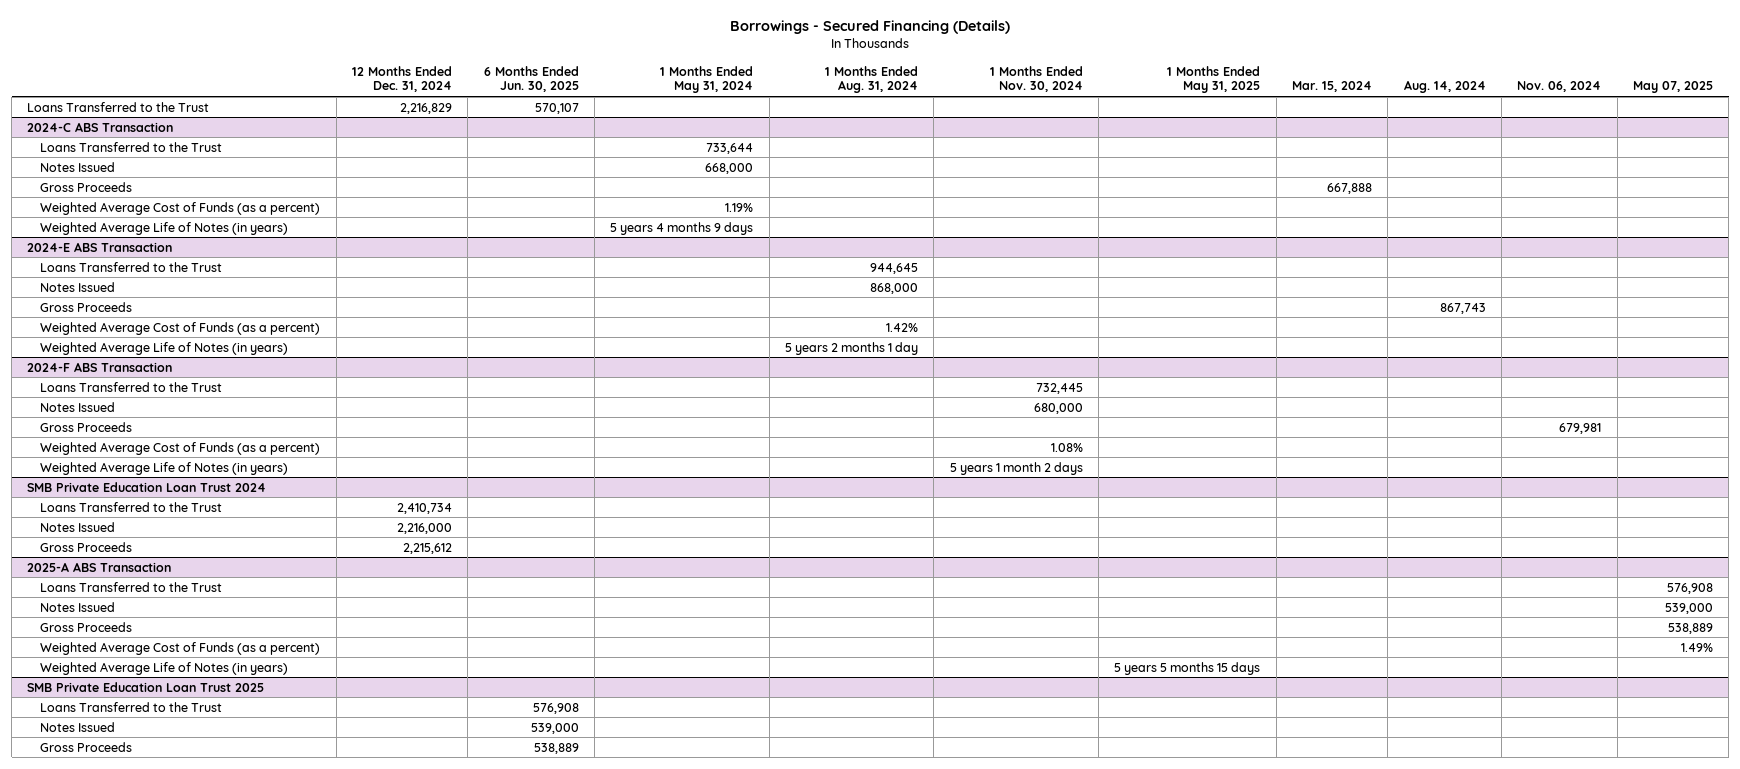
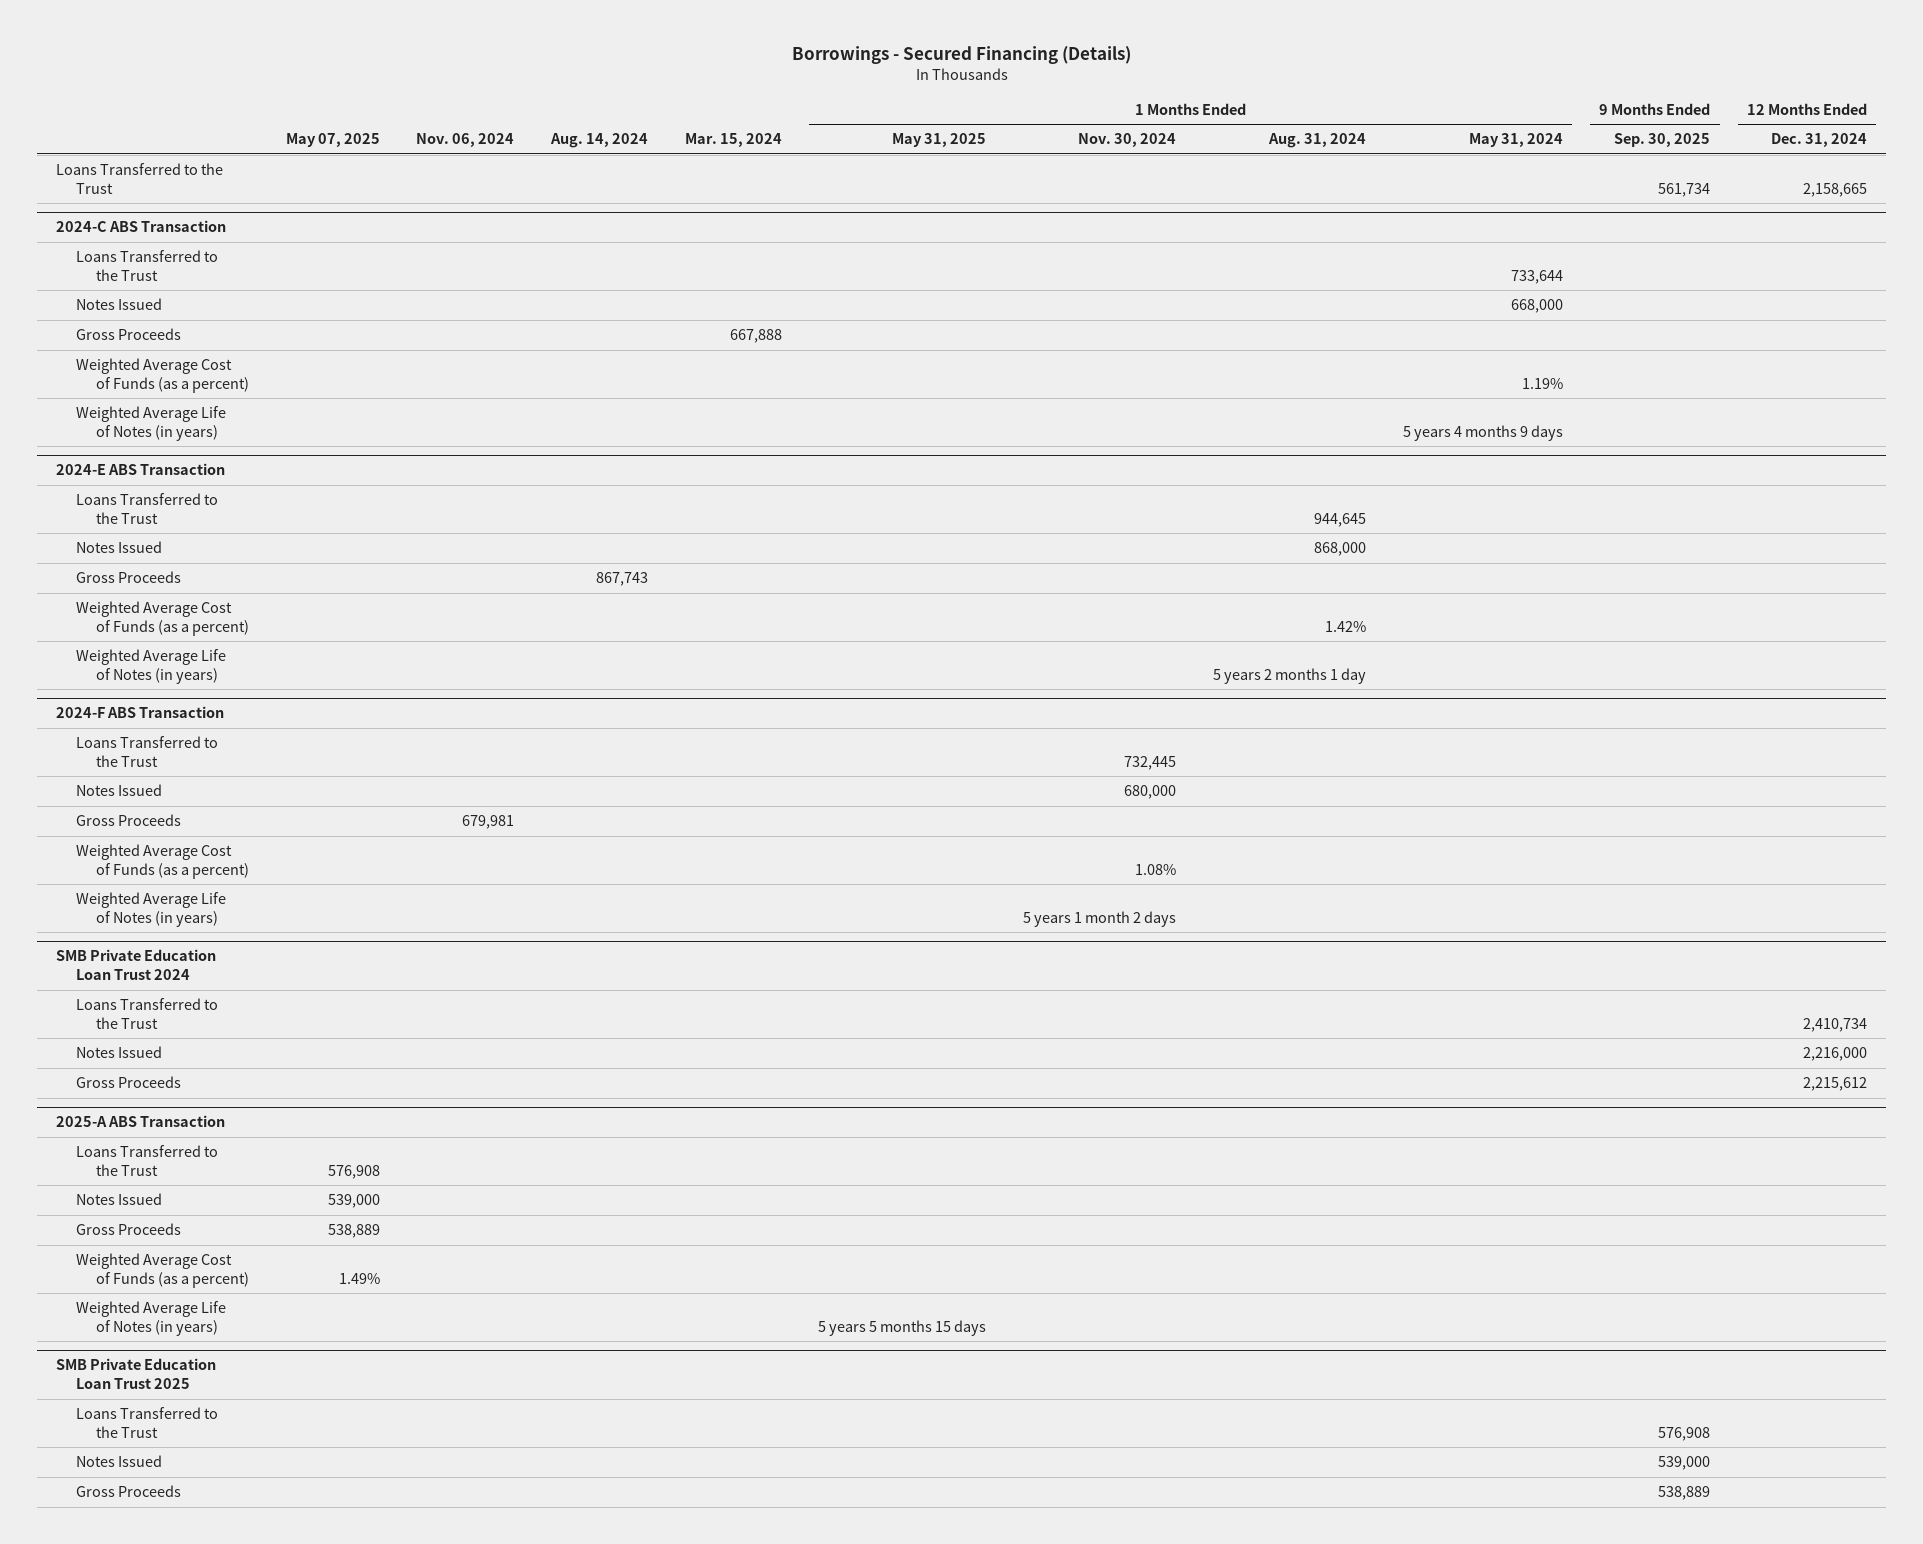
- | 12 Months Ended Dec. 31, 2024 | 6 Months Ended Jun. 30, 2025 | 1 Months Ended May 31, 2024 | 1 Months Ended Aug. 31, 2024 | 1 Months Ended Nov. 30, 2024 | 1 Months Ended May 31, 2025 | Mar. 15, 2024 | Aug. 14, 2024 | Nov. 06, 2024 | May 07, 2025
+ | May 07, 2025 | Nov. 06, 2024 | Aug. 14, 2024 | Mar. 15, 2024 | 1 Months Ended May 31, 2025 | 1 Months Ended Nov. 30, 2024 | 1 Months Ended Aug. 31, 2024 | 1 Months Ended May 31, 2024 | 9 Months Ended Sep. 30, 2025 | 12 Months Ended Dec. 31, 2024
- Loans Transferred to the Trust | 2,216,829 | 570,107 | | | | | | | |
+ Loans Transferred to the Trust | | | | | | | | | 561,734 | 2,158,665

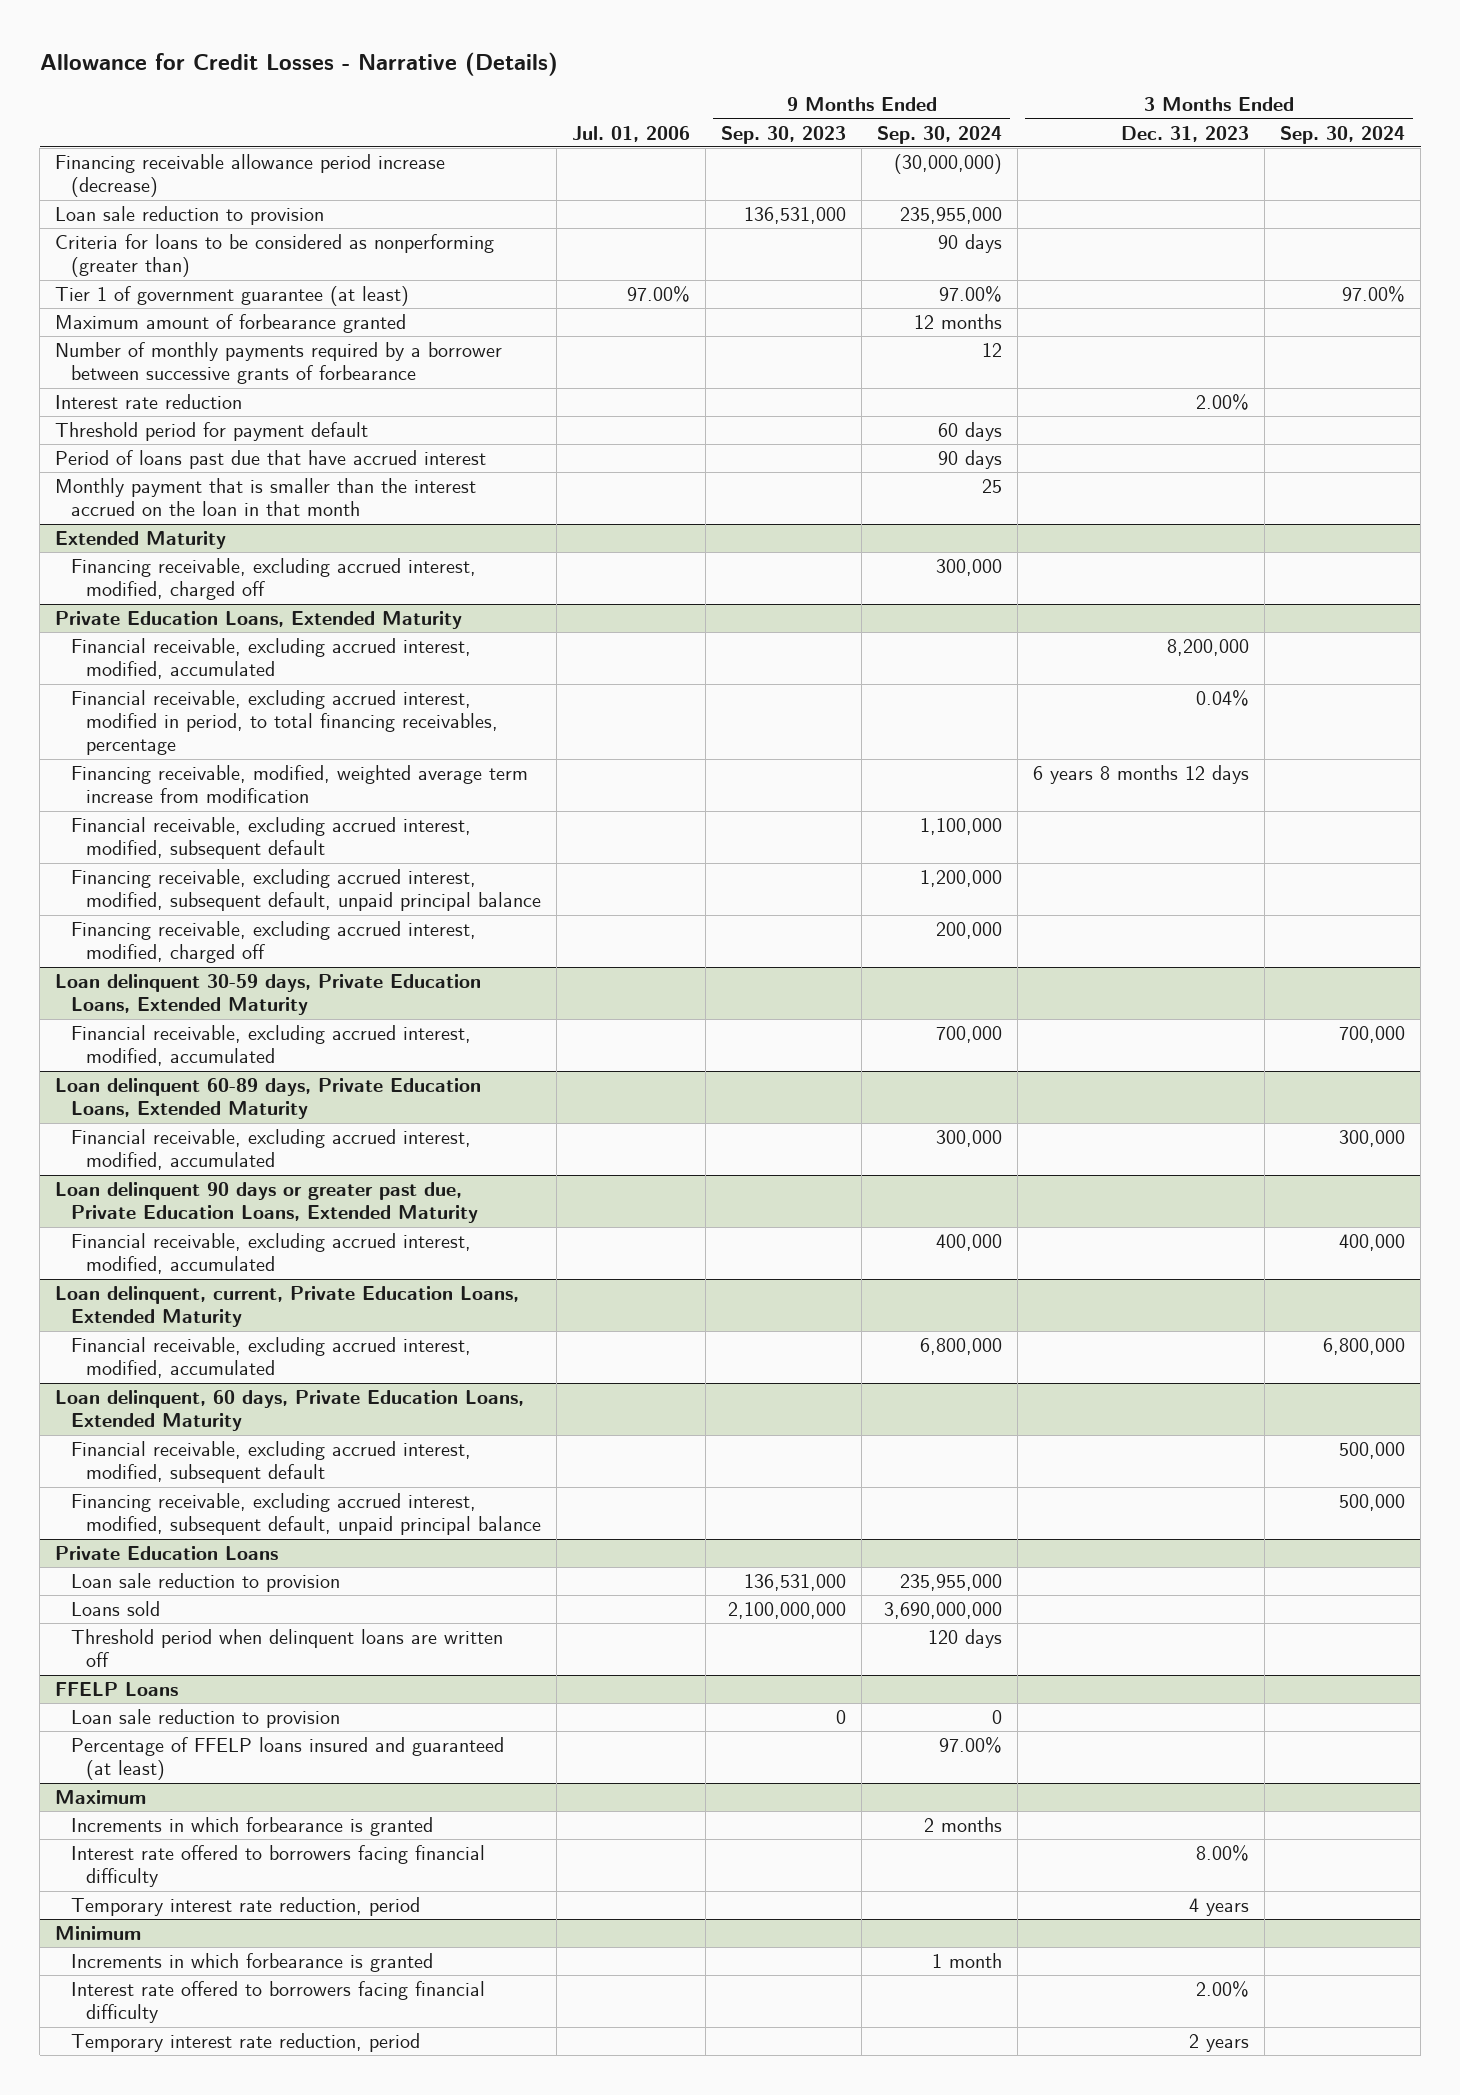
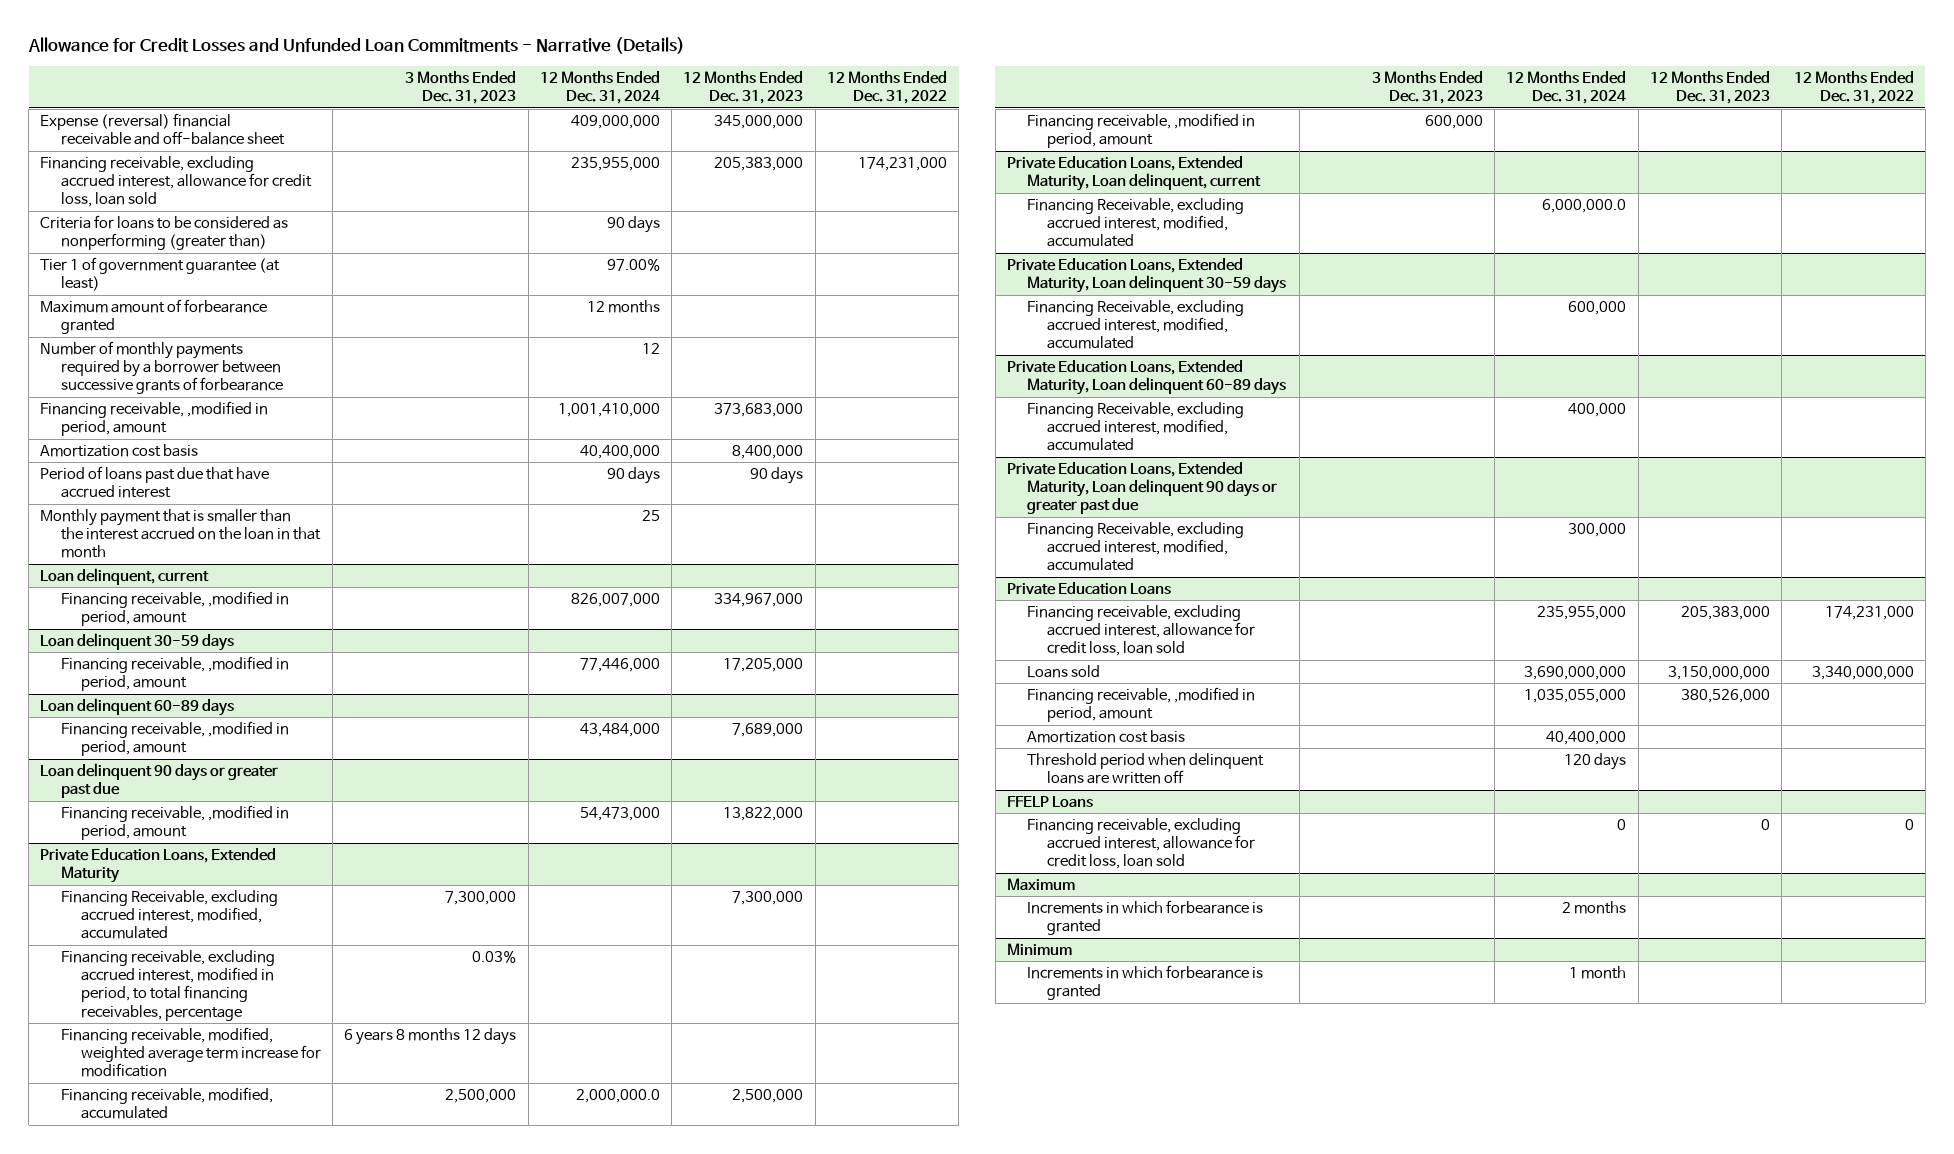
- Allowance for Credit Losses - Narrative (Details)
+ Allowance for Credit Losses and Unfunded Loan Commitments - Narrative (Details)
- | Jul. 01, 2006 | 9 Months Ended Sep. 30, 2023 | 9 Months Ended Sep. 30, 2024 | 3 Months Ended Dec. 31, 2023 | 3 Months Ended Sep. 30, 2024
+ | 3 Months Ended Dec. 31, 2023 | 12 Months Ended Dec. 31, 2024 | 12 Months Ended Dec. 31, 2023 | 12 Months Ended Dec. 31, 2022
- Financing receivable allowance period increase (decrease) | | | (30,000,000) | |
- Loan sale reduction to provision | | 136,531,000 | 235,955,000 | |
+ Expense (reversal) financial receivable and off-balance sheet | | 409,000,000 | 345,000,000 |
+ Financing receivable, excluding accrued interest, allowance for credit loss, loan sold | | 235,955,000 | 205,383,000 | 174,231,000
- Interest rate reduction | | | | 2.00% |
- Threshold period for payment default | | | 60 days | |
+ Financing receivable, ,modified in period, amount | | 1,001,410,000 | 373,683,000 |
+ Amortization cost basis | | 40,400,000 | 8,400,000 |
- Extended Maturity
- Financing receivable, excluding accrued interest, modified, charged off | | | 300,000 | |
+ Loan delinquent, current
+ Financing receivable, ,modified in period, amount | | 826,007,000 | 334,967,000 |
+ Loan delinquent 30-59 days
+ Financing receivable, ,modified in period, amount | | 77,446,000 | 17,205,000 |
+ Loan delinquent 60-89 days
+ Financing receivable, ,modified in period, amount | | 43,484,000 | 7,689,000 |
+ Loan delinquent 90 days or greater past due
+ Financing receivable, ,modified in period, amount | | 54,473,000 | 13,822,000 |
@ Private Education Loans, Extended Maturity
- Financial receivable, excluding accrued interest, modified, accumulated | | | | 8,200,000 |
- Financial receivable, excluding accrued interest, modified in period, to total financing receivables, percentage | | | | 0.04% |
- Financing receivable, modified, weighted average term increase from modification | | | | 6 years 8 months 12 days |
- Financial receivable, excluding accrued interest, modified, subsequent default | | | 1,100,000 | |
- Financing receivable, excluding accrued interest, modified, subsequent default, unpaid principal balance | | | 1,200,000 | |
- Financing receivable, excluding accrued interest, modified, charged off | | | 200,000 | |
- Loan delinquent 30-59 days, Private Education Loans, Extended Maturity
- Financial receivable, excluding accrued interest, modified, accumulated | | | 700,000 | | 700,000
- Loan delinquent 60-89 days, Private Education Loans, Extended Maturity
- Financial receivable, excluding accrued interest, modified, accumulated | | | 300,000 | | 300,000
- Loan delinquent 90 days or greater past due, Private Education Loans, Extended Maturity
- Financial receivable, excluding accrued interest, modified, accumulated | | | 400,000 | | 400,000
- Loan delinquent, current, Private Education Loans, Extended Maturity
- Financial receivable, excluding accrued interest, modified, accumulated | | | 6,800,000 | | 6,800,000
- Loan delinquent, 60 days, Private Education Loans, Extended Maturity
- Financial receivable, excluding accrued interest, modified, subsequent default | | | | | 500,000
- Financing receivable, excluding accrued interest, modified, subsequent default, unpaid principal balance | | | | | 500,000
@ Private Education Loans, Extended Maturity
+ Financing Receivable, excluding accrued interest, modified, accumulated | 7,300,000 | | 7,300,000 |
+ Financing receivable, excluding accrued interest, modified in period, to total financing receivables, percentage | 0.03% | | |
+ Financing receivable, modified, weighted average term increase for modification | 6 years 8 months 12 days | | |
+ Financing receivable, modified, accumulated | 2,500,000 | 2,000,000.0 | 2,500,000 |
+ Financing receivable, ,modified in period, amount | 600,000 | | |
+ Private Education Loans, Extended Maturity, Loan delinquent, current
+ Financing Receivable, excluding accrued interest, modified, accumulated | | 6,000,000.0 | |
+ Private Education Loans, Extended Maturity, Loan delinquent 30-59 days
+ Financing Receivable, excluding accrued interest, modified, accumulated | | 600,000 | |
+ Private Education Loans, Extended Maturity, Loan delinquent 60-89 days
+ Financing Receivable, excluding accrued interest, modified, accumulated | | 400,000 | |
+ Private Education Loans, Extended Maturity, Loan delinquent 90 days or greater past due
+ Financing Receivable, excluding accrued interest, modified, accumulated | | 300,000 | |
@ Private Education Loans
- Loan sale reduction to provision | | 136,531,000 | 235,955,000 | |
+ Financing receivable, excluding accrued interest, allowance for credit loss, loan sold | | 235,955,000 | 205,383,000 | 174,231,000
+ Financing receivable, ,modified in period, amount | | 1,035,055,000 | 380,526,000 |
+ Amortization cost basis | | 40,400,000 | |
@ FFELP Loans
- Loan sale reduction to provision | | 0 | 0 | |
- Percentage of FFELP loans insured and guaranteed (at least) | | | 97.00% | |
+ Financing receivable, excluding accrued interest, allowance for credit loss, loan sold | | 0 | 0 | 0
@ Maximum
- Interest rate offered to borrowers facing financial difficulty | | | | 8.00% |
- Temporary interest rate reduction, period | | | | 4 years |
@ Minimum
- Interest rate offered to borrowers facing financial difficulty | | | | 2.00% |
- Temporary interest rate reduction, period | | | | 2 years |

